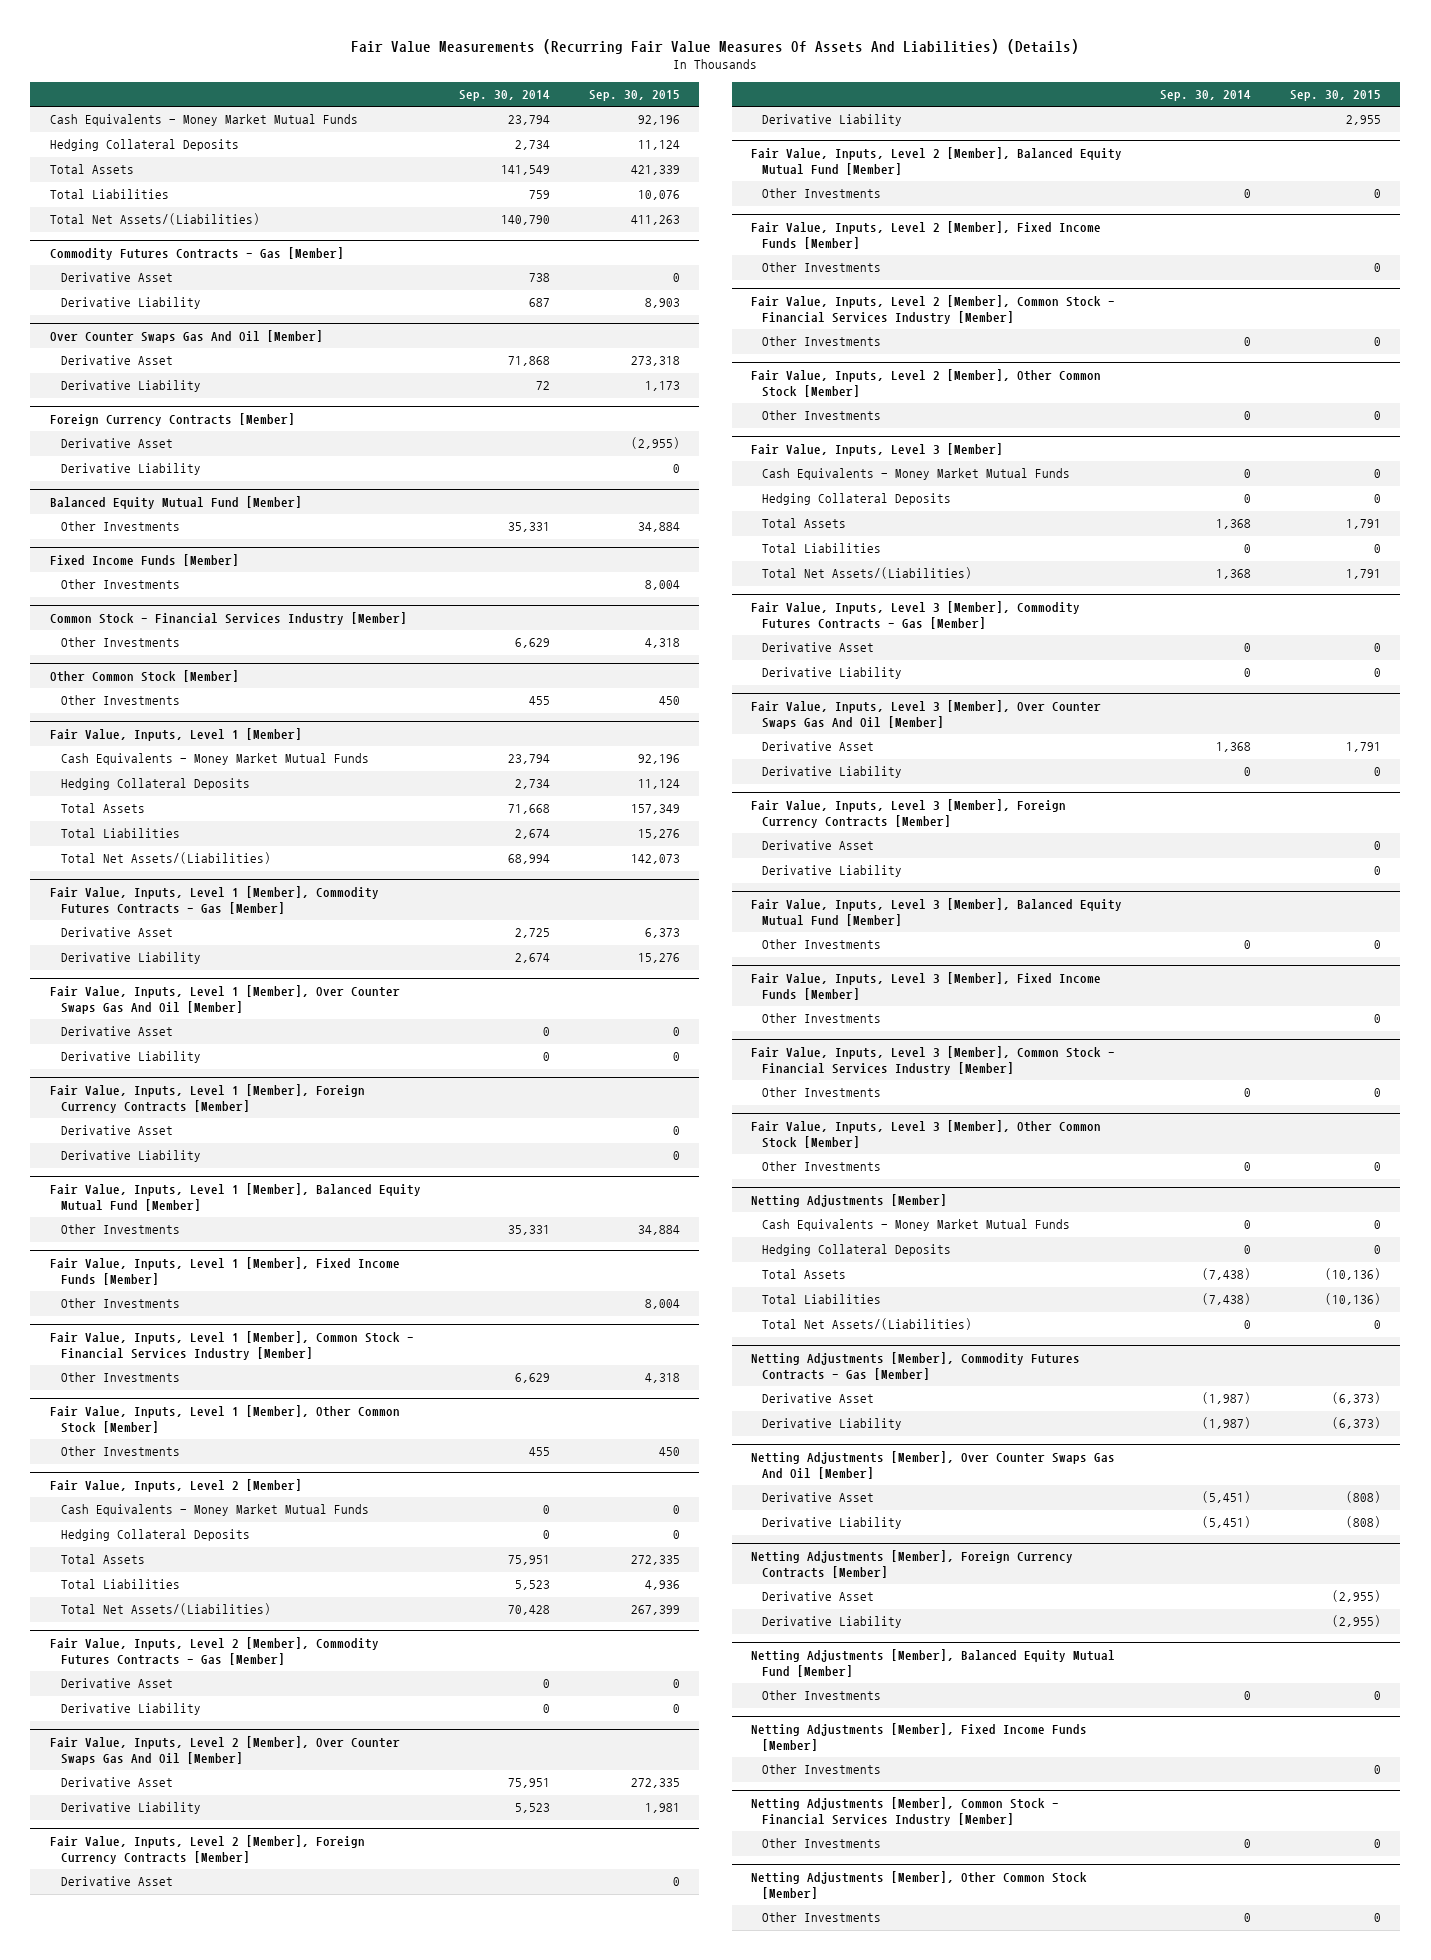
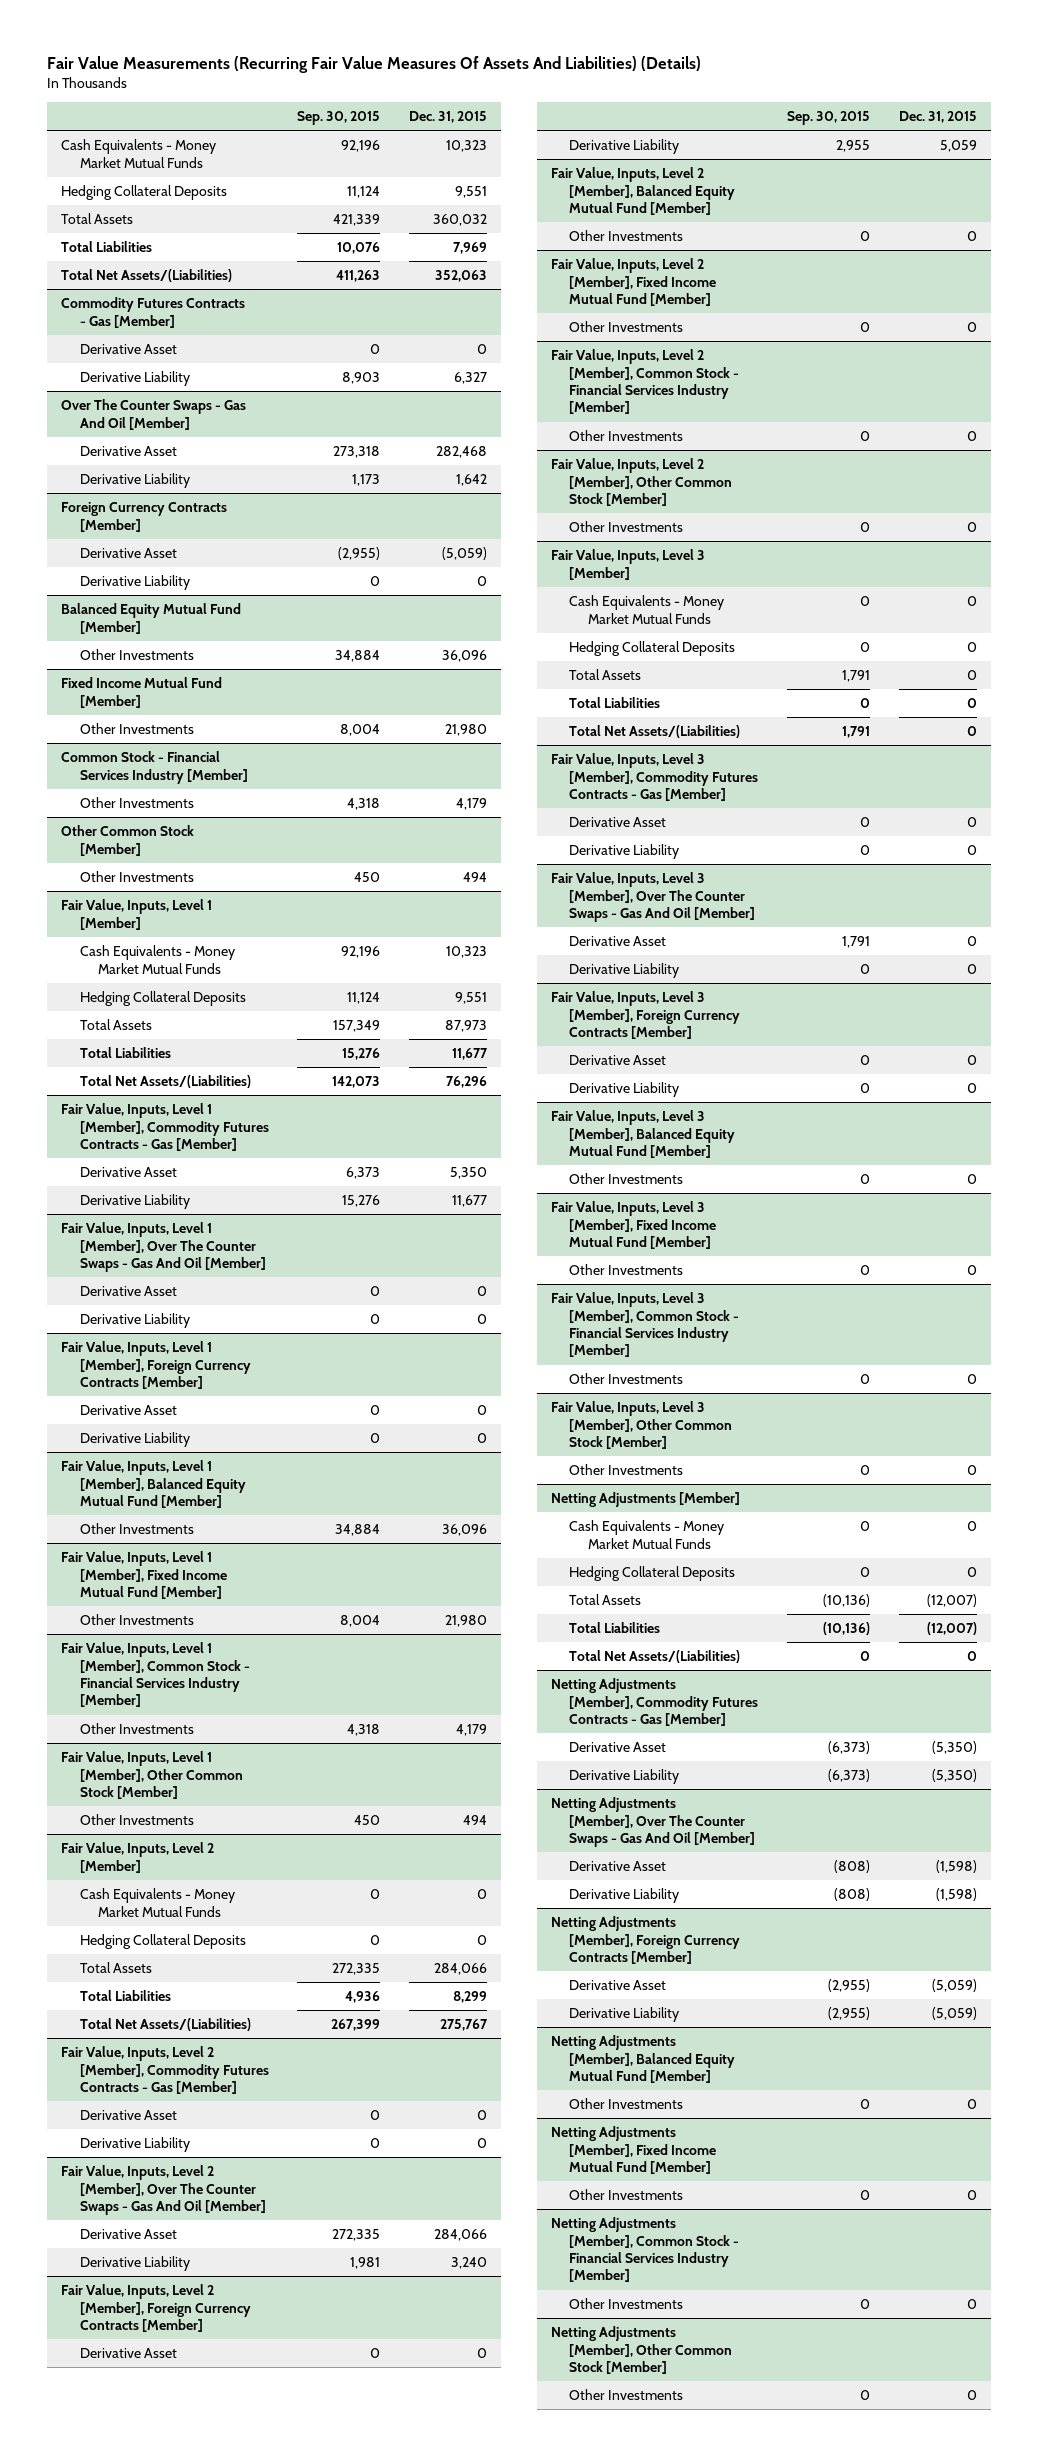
- | Sep. 30, 2014 | Sep. 30, 2015
+ | Sep. 30, 2015 | Dec. 31, 2015
- Over Counter Swaps Gas And Oil [Member]
+ Over The Counter Swaps - Gas And Oil [Member]
- Fixed Income Funds [Member]
+ Fixed Income Mutual Fund [Member]
- Fair Value, Inputs, Level 1 [Member], Over Counter Swaps Gas And Oil [Member]
+ Fair Value, Inputs, Level 1 [Member], Over The Counter Swaps - Gas And Oil [Member]
- Fair Value, Inputs, Level 1 [Member], Fixed Income Funds [Member]
+ Fair Value, Inputs, Level 1 [Member], Fixed Income Mutual Fund [Member]
- Fair Value, Inputs, Level 2 [Member], Over Counter Swaps Gas And Oil [Member]
+ Fair Value, Inputs, Level 2 [Member], Over The Counter Swaps - Gas And Oil [Member]
- Fair Value, Inputs, Level 2 [Member], Fixed Income Funds [Member]
+ Fair Value, Inputs, Level 2 [Member], Fixed Income Mutual Fund [Member]
- Fair Value, Inputs, Level 3 [Member], Over Counter Swaps Gas And Oil [Member]
+ Fair Value, Inputs, Level 3 [Member], Over The Counter Swaps - Gas And Oil [Member]
- Fair Value, Inputs, Level 3 [Member], Fixed Income Funds [Member]
+ Fair Value, Inputs, Level 3 [Member], Fixed Income Mutual Fund [Member]
- Netting Adjustments [Member], Over Counter Swaps Gas And Oil [Member]
+ Netting Adjustments [Member], Over The Counter Swaps - Gas And Oil [Member]
- Netting Adjustments [Member], Fixed Income Funds [Member]
+ Netting Adjustments [Member], Fixed Income Mutual Fund [Member]

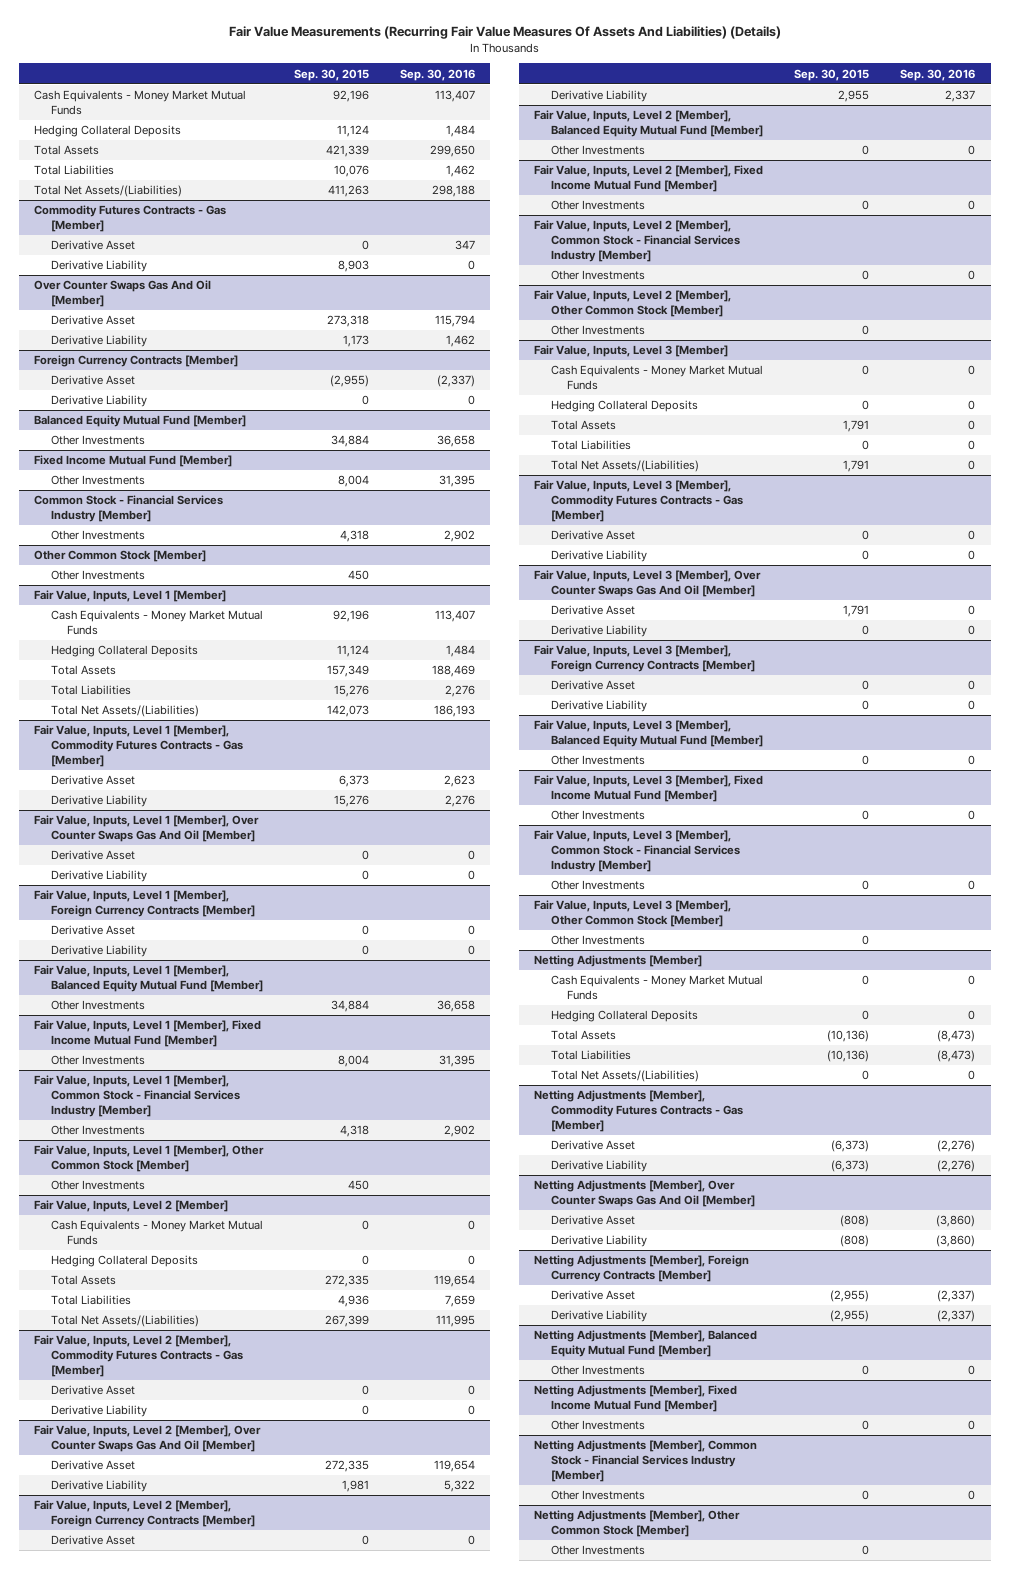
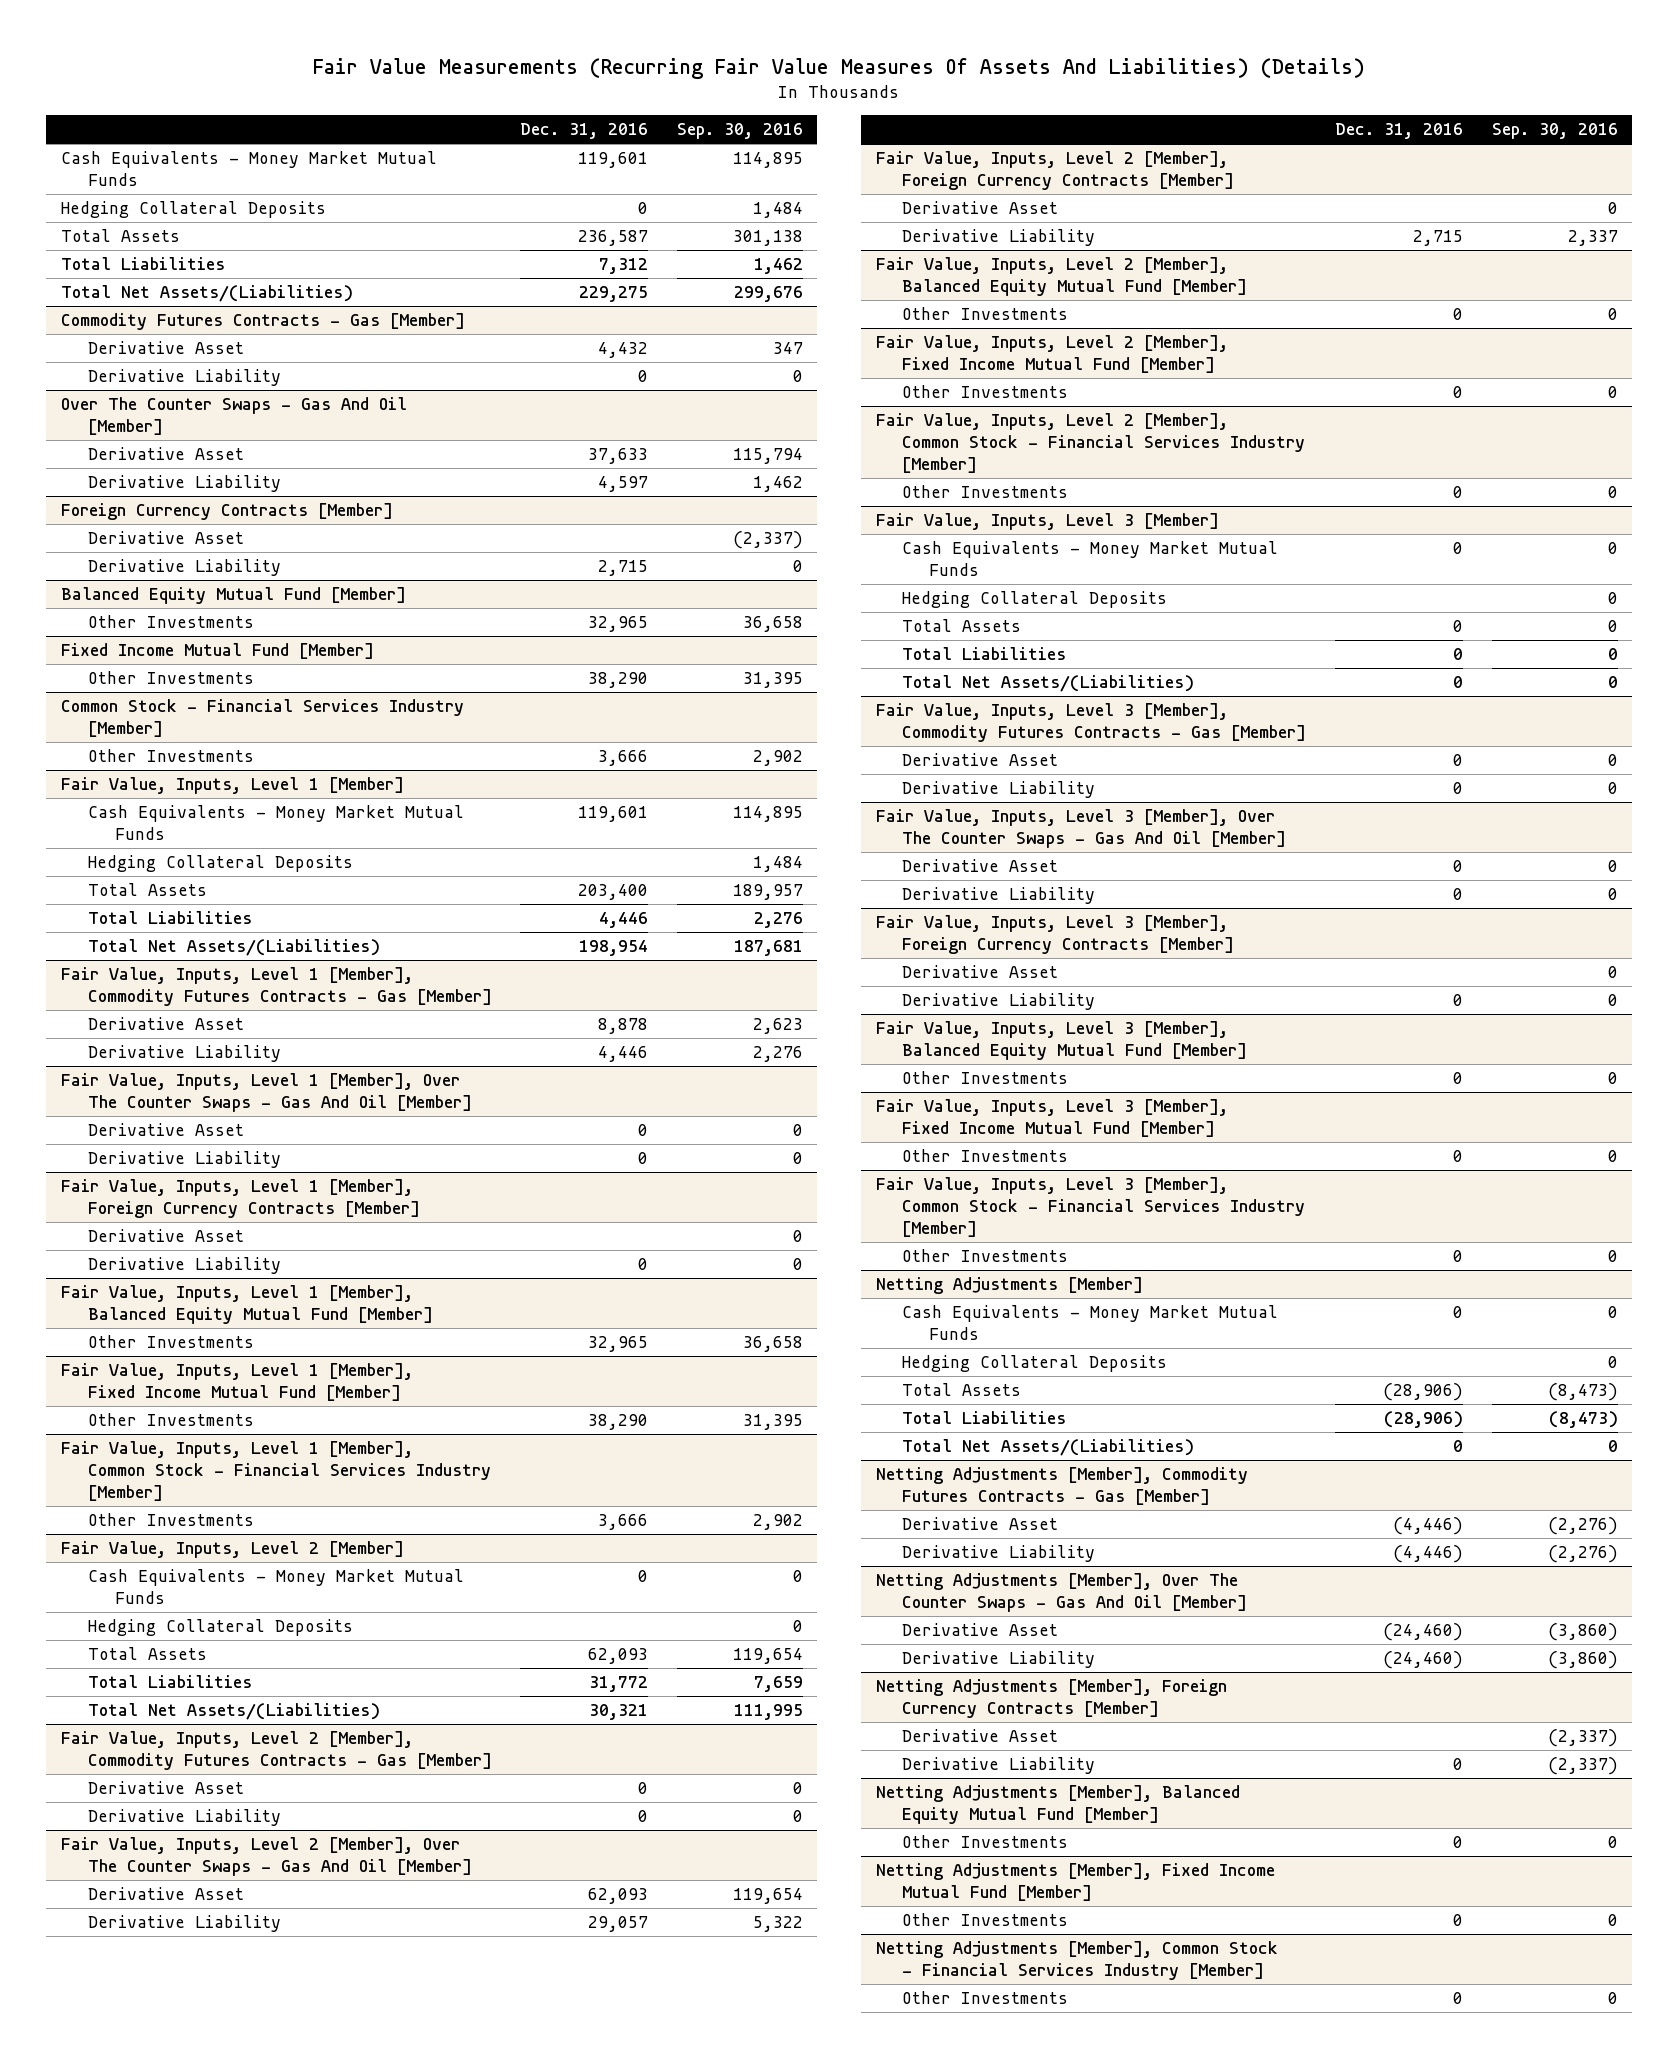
- | Sep. 30, 2015 | Sep. 30, 2016
+ | Dec. 31, 2016 | Sep. 30, 2016
- Cash Equivalents - Money Market Mutual Funds | 92,196 | 113,407
+ Cash Equivalents - Money Market Mutual Funds | 119,601 | 114,895
- Total Assets | 421,339 | 299,650
+ Total Assets | 236,587 | 301,138
- Total Net Assets/(Liabilities) | 411,263 | 298,188
+ Total Net Assets/(Liabilities) | 229,275 | 299,676
- Over Counter Swaps Gas And Oil [Member]
+ Over The Counter Swaps - Gas And Oil [Member]
- Other Common Stock [Member]
- Other Investments | 450 |
@ Fair Value, Inputs, Level 1 [Member]
- Cash Equivalents - Money Market Mutual Funds | 92,196 | 113,407
+ Cash Equivalents - Money Market Mutual Funds | 119,601 | 114,895
- Total Assets | 157,349 | 188,469
+ Total Assets | 203,400 | 189,957
- Total Net Assets/(Liabilities) | 142,073 | 186,193
+ Total Net Assets/(Liabilities) | 198,954 | 187,681
- Fair Value, Inputs, Level 1 [Member], Over Counter Swaps Gas And Oil [Member]
+ Fair Value, Inputs, Level 1 [Member], Over The Counter Swaps - Gas And Oil [Member]
- Fair Value, Inputs, Level 1 [Member], Other Common Stock [Member]
- Other Investments | 450 |
- Fair Value, Inputs, Level 2 [Member], Over Counter Swaps Gas And Oil [Member]
+ Fair Value, Inputs, Level 2 [Member], Over The Counter Swaps - Gas And Oil [Member]
- Fair Value, Inputs, Level 2 [Member], Other Common Stock [Member]
- Other Investments | 0 |
- Fair Value, Inputs, Level 3 [Member], Over Counter Swaps Gas And Oil [Member]
+ Fair Value, Inputs, Level 3 [Member], Over The Counter Swaps - Gas And Oil [Member]
- Fair Value, Inputs, Level 3 [Member], Other Common Stock [Member]
- Other Investments | 0 |
- Netting Adjustments [Member], Over Counter Swaps Gas And Oil [Member]
+ Netting Adjustments [Member], Over The Counter Swaps - Gas And Oil [Member]
- Netting Adjustments [Member], Other Common Stock [Member]
- Other Investments | 0 |

